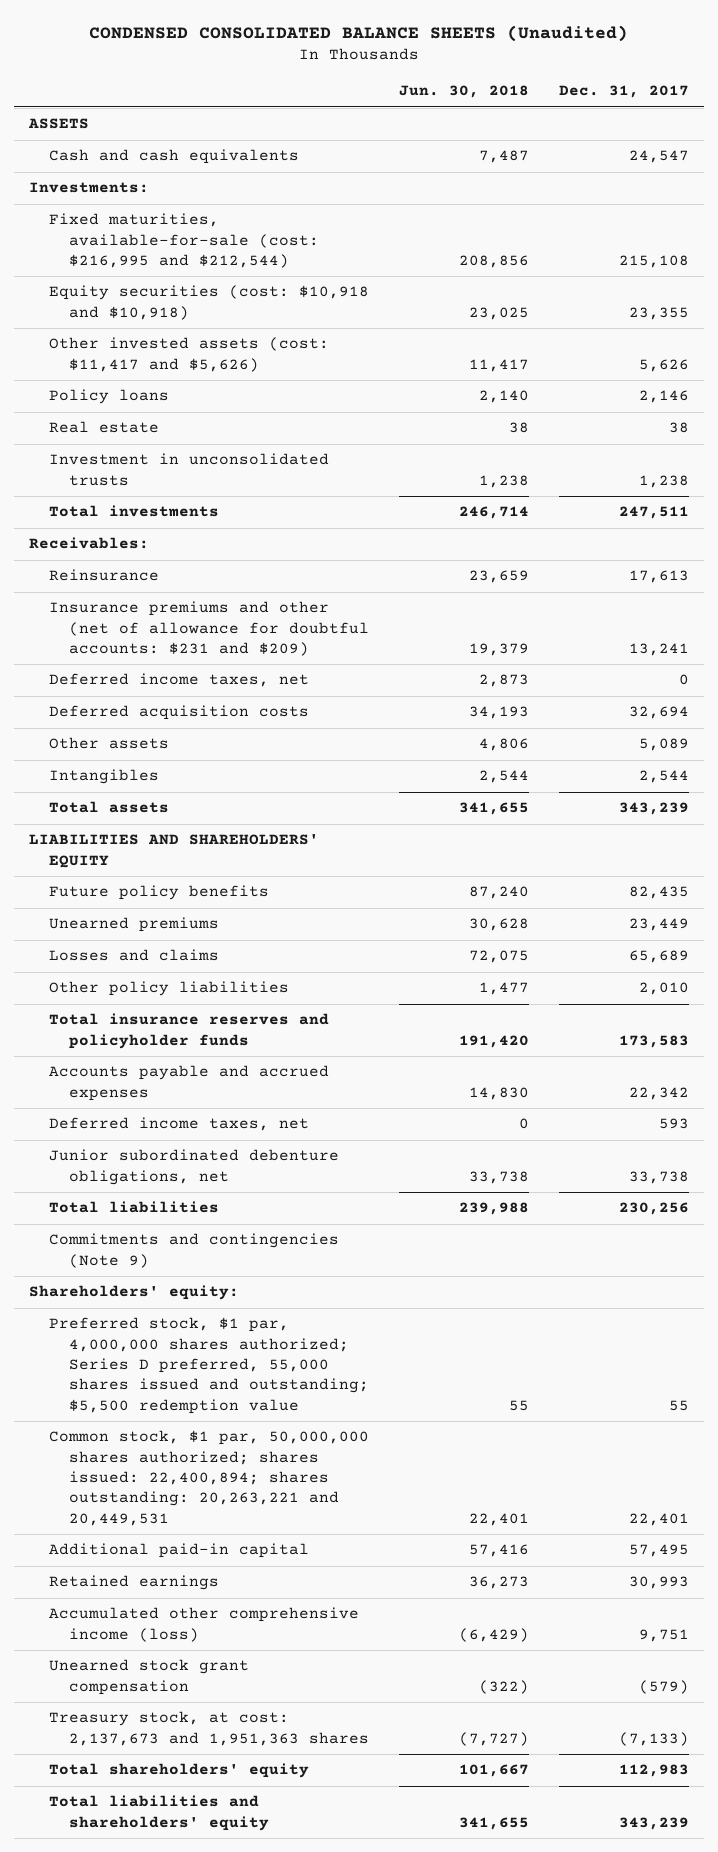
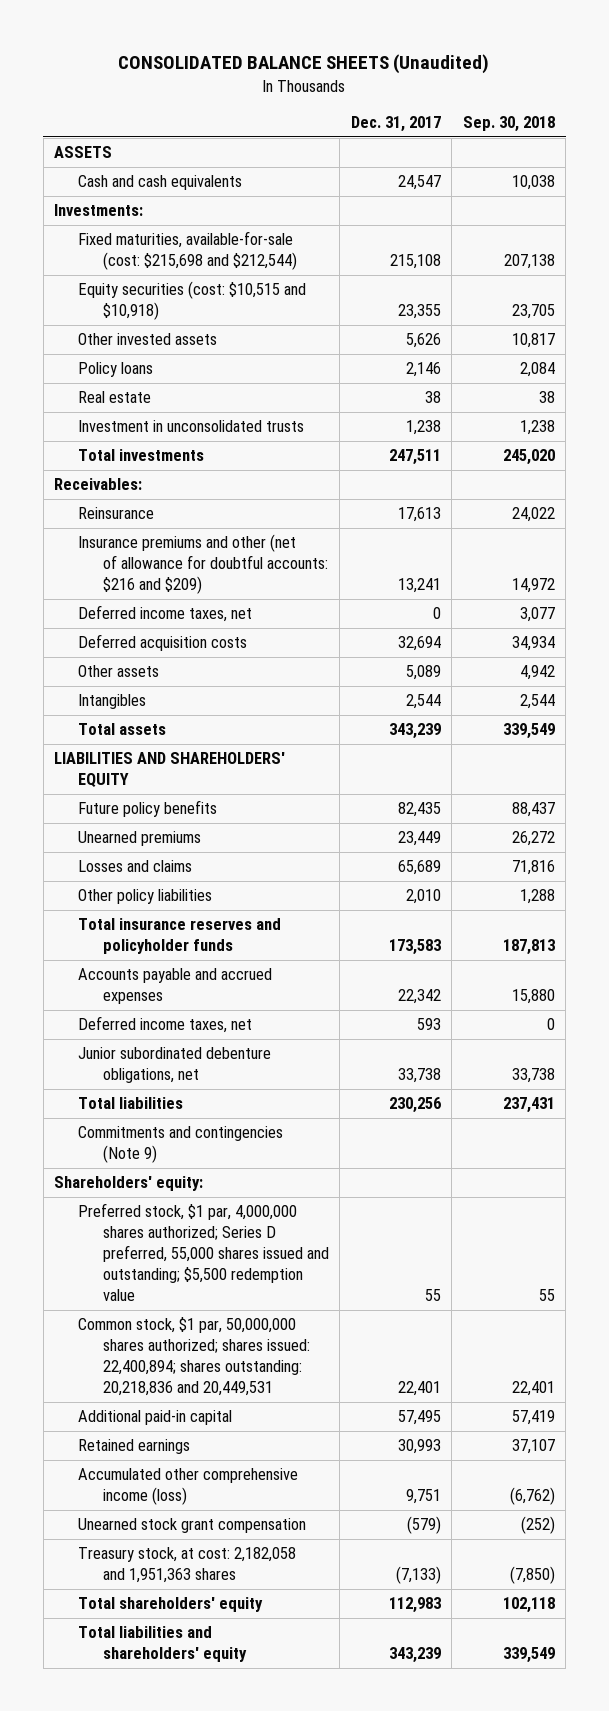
- CONDENSED CONSOLIDATED BALANCE SHEETS (Unaudited)
+ CONSOLIDATED BALANCE SHEETS (Unaudited)
- | Jun. 30, 2018 | Dec. 31, 2017
+ | Dec. 31, 2017 | Sep. 30, 2018
- Fixed maturities, available-for-sale (cost: $216,995 and $212,544) | 208,856 | 215,108
- Equity securities (cost: $10,918 and $10,918) | 23,025 | 23,355
- Other invested assets (cost: $11,417 and $5,626) | 11,417 | 5,626
+ Fixed maturities, available-for-sale (cost: $215,698 and $212,544) | 215,108 | 207,138
+ Equity securities (cost: $10,515 and $10,918) | 23,355 | 23,705
+ Other invested assets | 5,626 | 10,817
- Insurance premiums and other (net of allowance for doubtful accounts: $231 and $209) | 19,379 | 13,241
+ Insurance premiums and other (net of allowance for doubtful accounts: $216 and $209) | 13,241 | 14,972
- Common stock, $1 par, 50,000,000 shares authorized; shares issued: 22,400,894; shares outstanding: 20,263,221 and 20,449,531 | 22,401 | 22,401
+ Common stock, $1 par, 50,000,000 shares authorized; shares issued: 22,400,894; shares outstanding: 20,218,836 and 20,449,531 | 22,401 | 22,401
- Treasury stock, at cost: 2,137,673 and 1,951,363 shares | (7,727) | (7,133)
+ Treasury stock, at cost: 2,182,058 and 1,951,363 shares | (7,133) | (7,850)

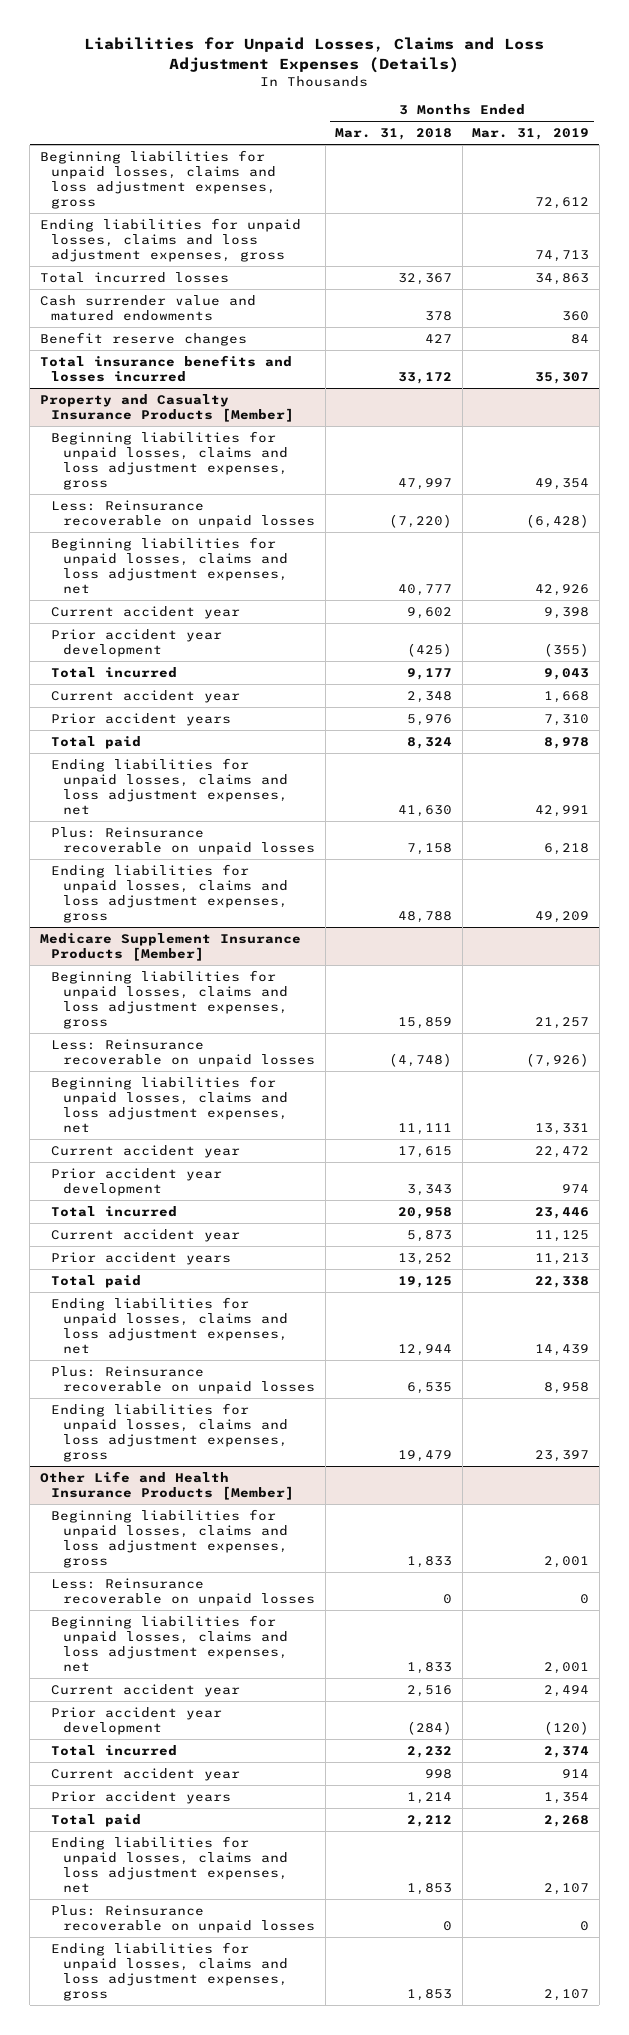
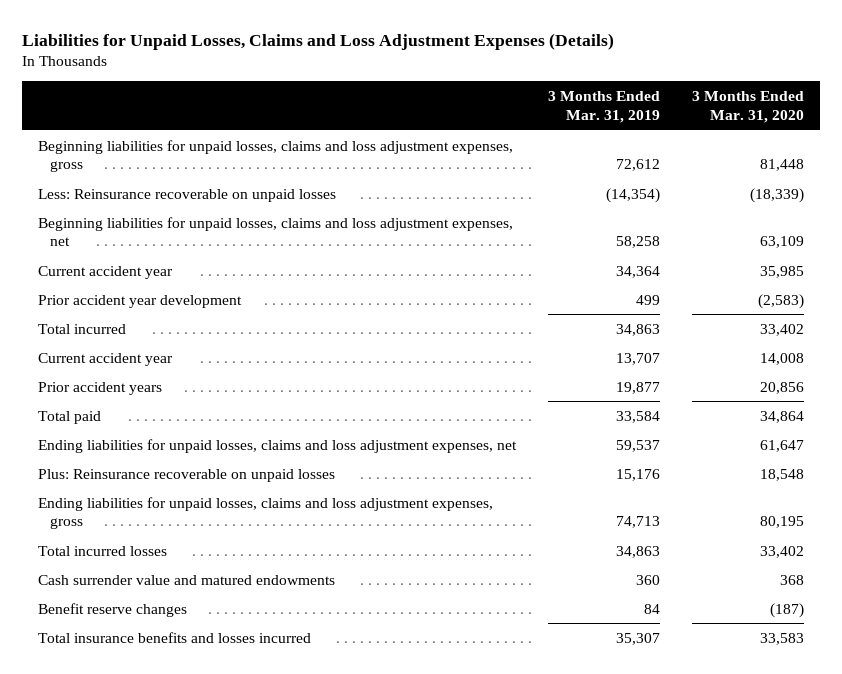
- | 3 Months Ended Mar. 31, 2018 | 3 Months Ended Mar. 31, 2019
+ | 3 Months Ended Mar. 31, 2019 | 3 Months Ended Mar. 31, 2020
+ Less: Reinsurance recoverable on unpaid losses | (14,354) | (18,339)
+ Beginning liabilities for unpaid losses, claims and loss adjustment expenses, net | 58,258 | 63,109
+ Current accident year | 34,364 | 35,985
+ Prior accident year development | 499 | (2,583)
+ Total incurred | 34,863 | 33,402
+ Current accident year | 13,707 | 14,008
+ Prior accident years | 19,877 | 20,856
+ Total paid | 33,584 | 34,864
+ Ending liabilities for unpaid losses, claims and loss adjustment expenses, net | 59,537 | 61,647
+ Plus: Reinsurance recoverable on unpaid losses | 15,176 | 18,548
- Property and Casualty Insurance Products [Member]
- Beginning liabilities for unpaid losses, claims and loss adjustment expenses, gross | 47,997 | 49,354
- Less: Reinsurance recoverable on unpaid losses | (7,220) | (6,428)
- Beginning liabilities for unpaid losses, claims and loss adjustment expenses, net | 40,777 | 42,926
- Current accident year | 9,602 | 9,398
- Prior accident year development | (425) | (355)
- Total incurred | 9,177 | 9,043
- Current accident year | 2,348 | 1,668
- Prior accident years | 5,976 | 7,310
- Total paid | 8,324 | 8,978
- Ending liabilities for unpaid losses, claims and loss adjustment expenses, net | 41,630 | 42,991
- Plus: Reinsurance recoverable on unpaid losses | 7,158 | 6,218
- Ending liabilities for unpaid losses, claims and loss adjustment expenses, gross | 48,788 | 49,209
- Medicare Supplement Insurance Products [Member]
- Beginning liabilities for unpaid losses, claims and loss adjustment expenses, gross | 15,859 | 21,257
- Less: Reinsurance recoverable on unpaid losses | (4,748) | (7,926)
- Beginning liabilities for unpaid losses, claims and loss adjustment expenses, net | 11,111 | 13,331
- Current accident year | 17,615 | 22,472
- Prior accident year development | 3,343 | 974
- Total incurred | 20,958 | 23,446
- Current accident year | 5,873 | 11,125
- Prior accident years | 13,252 | 11,213
- Total paid | 19,125 | 22,338
- Ending liabilities for unpaid losses, claims and loss adjustment expenses, net | 12,944 | 14,439
- Plus: Reinsurance recoverable on unpaid losses | 6,535 | 8,958
- Ending liabilities for unpaid losses, claims and loss adjustment expenses, gross | 19,479 | 23,397
- Other Life and Health Insurance Products [Member]
- Beginning liabilities for unpaid losses, claims and loss adjustment expenses, gross | 1,833 | 2,001
- Less: Reinsurance recoverable on unpaid losses | 0 | 0
- Beginning liabilities for unpaid losses, claims and loss adjustment expenses, net | 1,833 | 2,001
- Current accident year | 2,516 | 2,494
- Prior accident year development | (284) | (120)
- Total incurred | 2,232 | 2,374
- Current accident year | 998 | 914
- Prior accident years | 1,214 | 1,354
- Total paid | 2,212 | 2,268
- Ending liabilities for unpaid losses, claims and loss adjustment expenses, net | 1,853 | 2,107
- Plus: Reinsurance recoverable on unpaid losses | 0 | 0
- Ending liabilities for unpaid losses, claims and loss adjustment expenses, gross | 1,853 | 2,107

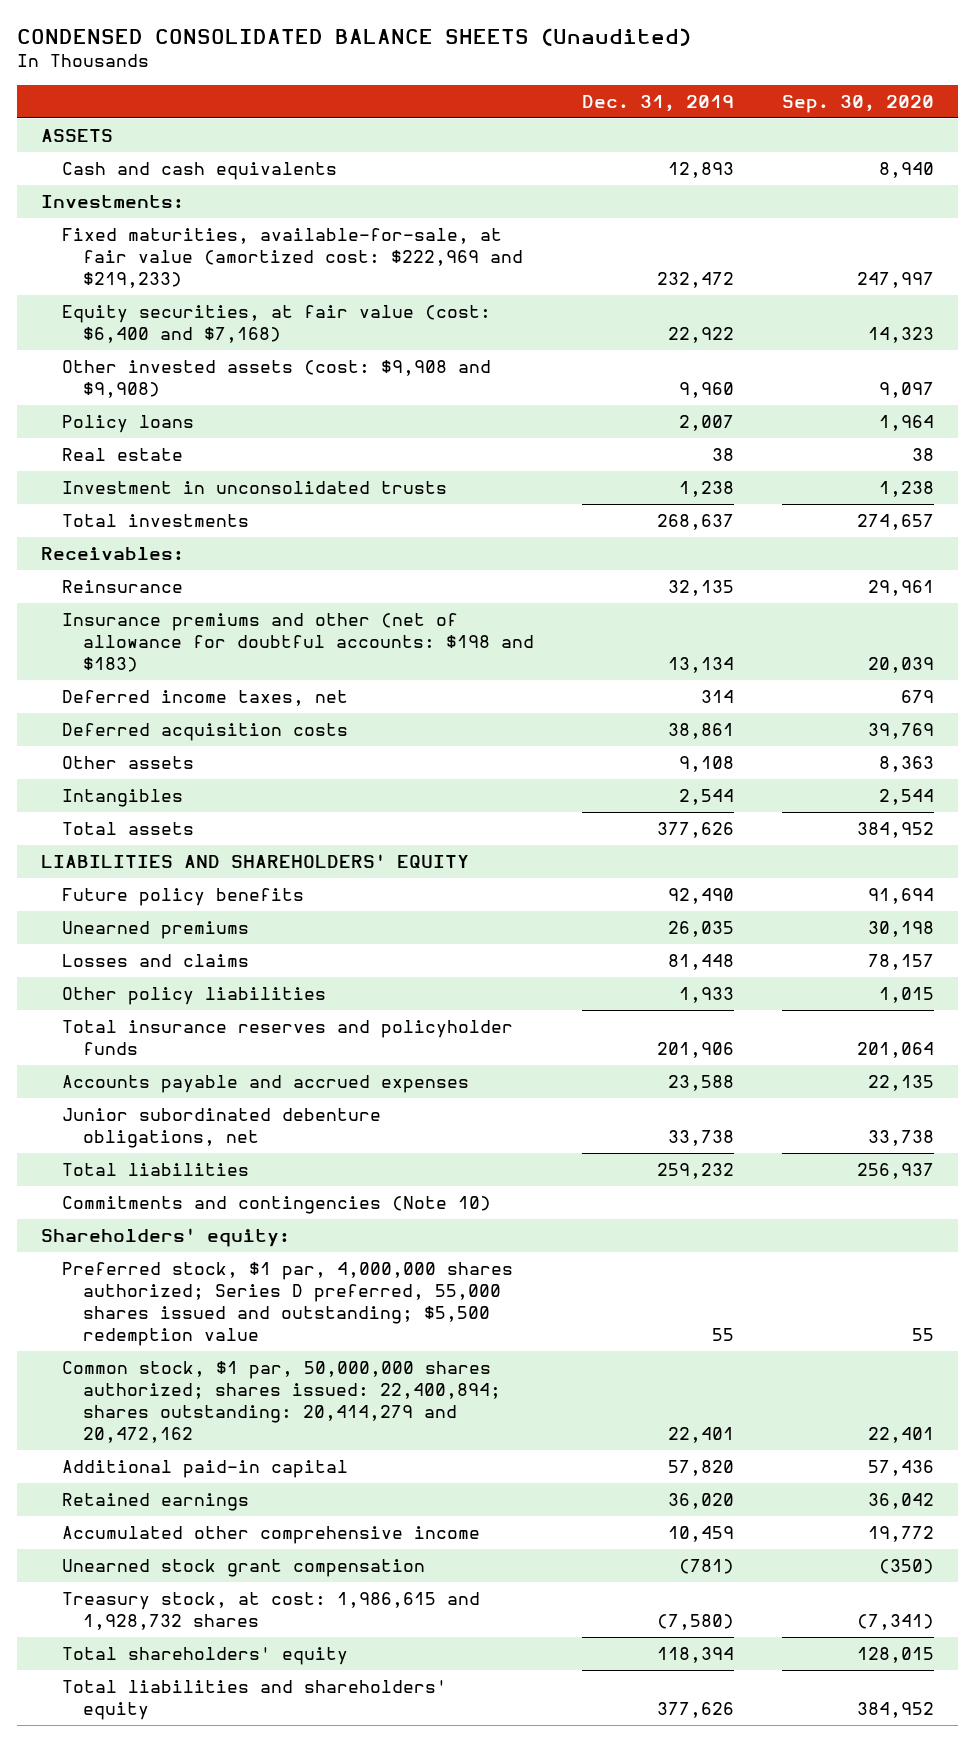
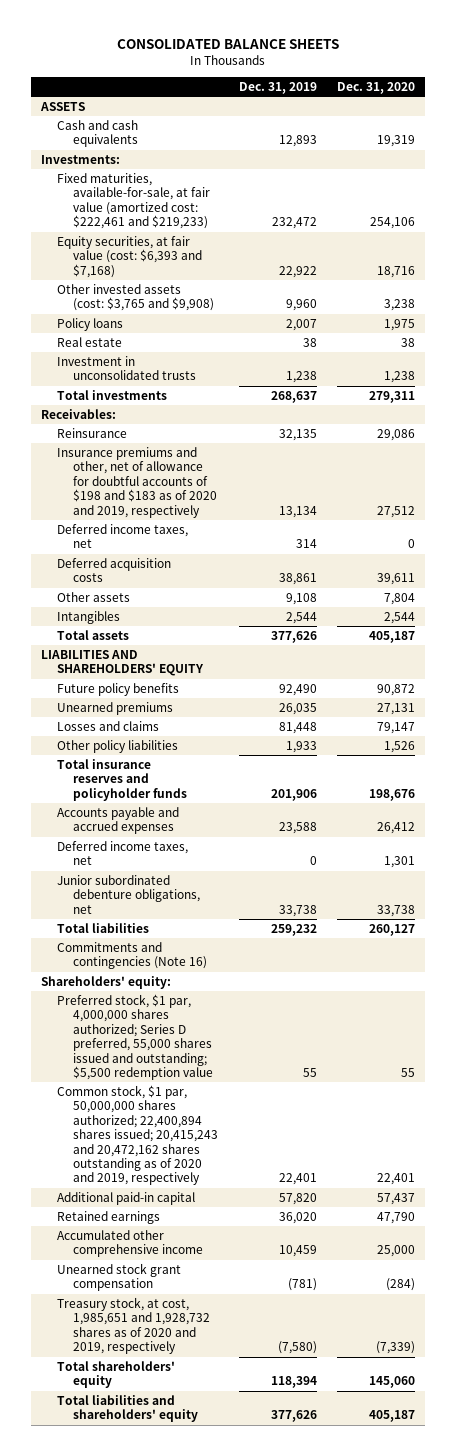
- CONDENSED CONSOLIDATED BALANCE SHEETS (Unaudited)
+ CONSOLIDATED BALANCE SHEETS
- | Dec. 31, 2019 | Sep. 30, 2020
+ | Dec. 31, 2019 | Dec. 31, 2020
- Fixed maturities, available-for-sale, at fair value (amortized cost: $222,969 and $219,233) | 232,472 | 247,997
- Equity securities, at fair value (cost: $6,400 and $7,168) | 22,922 | 14,323
- Other invested assets (cost: $9,908 and $9,908) | 9,960 | 9,097
+ Fixed maturities, available-for-sale, at fair value (amortized cost: $222,461 and $219,233) | 232,472 | 254,106
+ Equity securities, at fair value (cost: $6,393 and $7,168) | 22,922 | 18,716
+ Other invested assets (cost: $3,765 and $9,908) | 9,960 | 3,238
- Insurance premiums and other (net of allowance for doubtful accounts: $198 and $183) | 13,134 | 20,039
+ Insurance premiums and other, net of allowance for doubtful accounts of $198 and $183 as of 2020 and 2019, respectively | 13,134 | 27,512
+ Deferred income taxes, net | 0 | 1,301
- Commitments and contingencies (Note 10)
+ Commitments and contingencies (Note 16)
- Common stock, $1 par, 50,000,000 shares authorized; shares issued: 22,400,894; shares outstanding: 20,414,279 and 20,472,162 | 22,401 | 22,401
+ Common stock, $1 par, 50,000,000 shares authorized; 22,400,894 shares issued; 20,415,243 and 20,472,162 shares outstanding as of 2020 and 2019, respectively | 22,401 | 22,401
- Treasury stock, at cost: 1,986,615 and 1,928,732 shares | (7,580) | (7,341)
+ Treasury stock, at cost, 1,985,651 and 1,928,732 shares as of 2020 and 2019, respectively | (7,580) | (7,339)

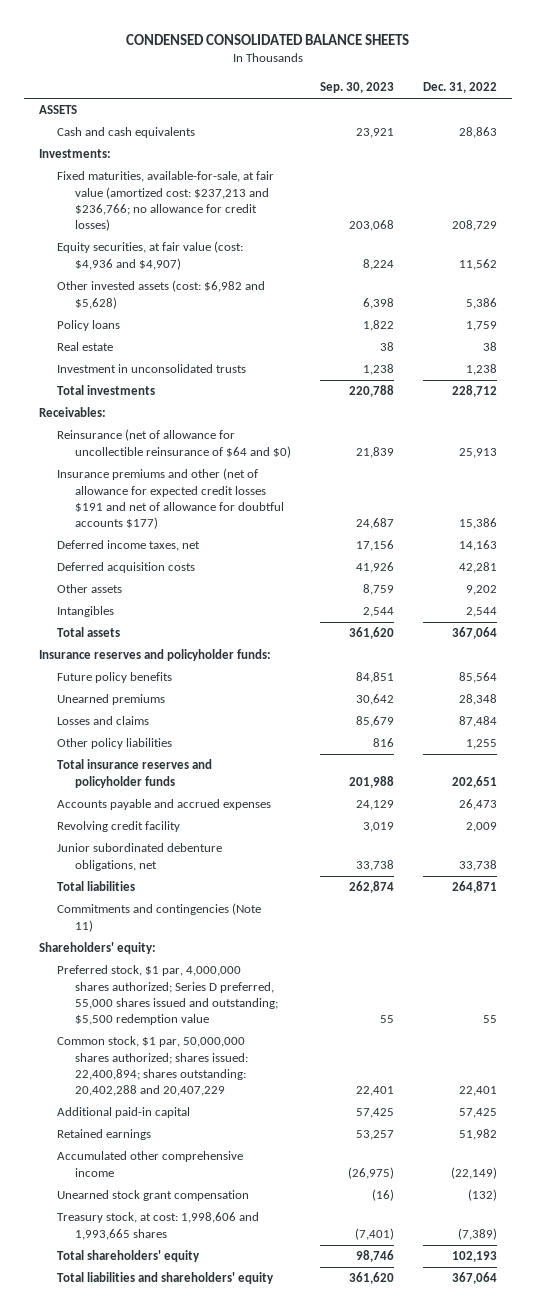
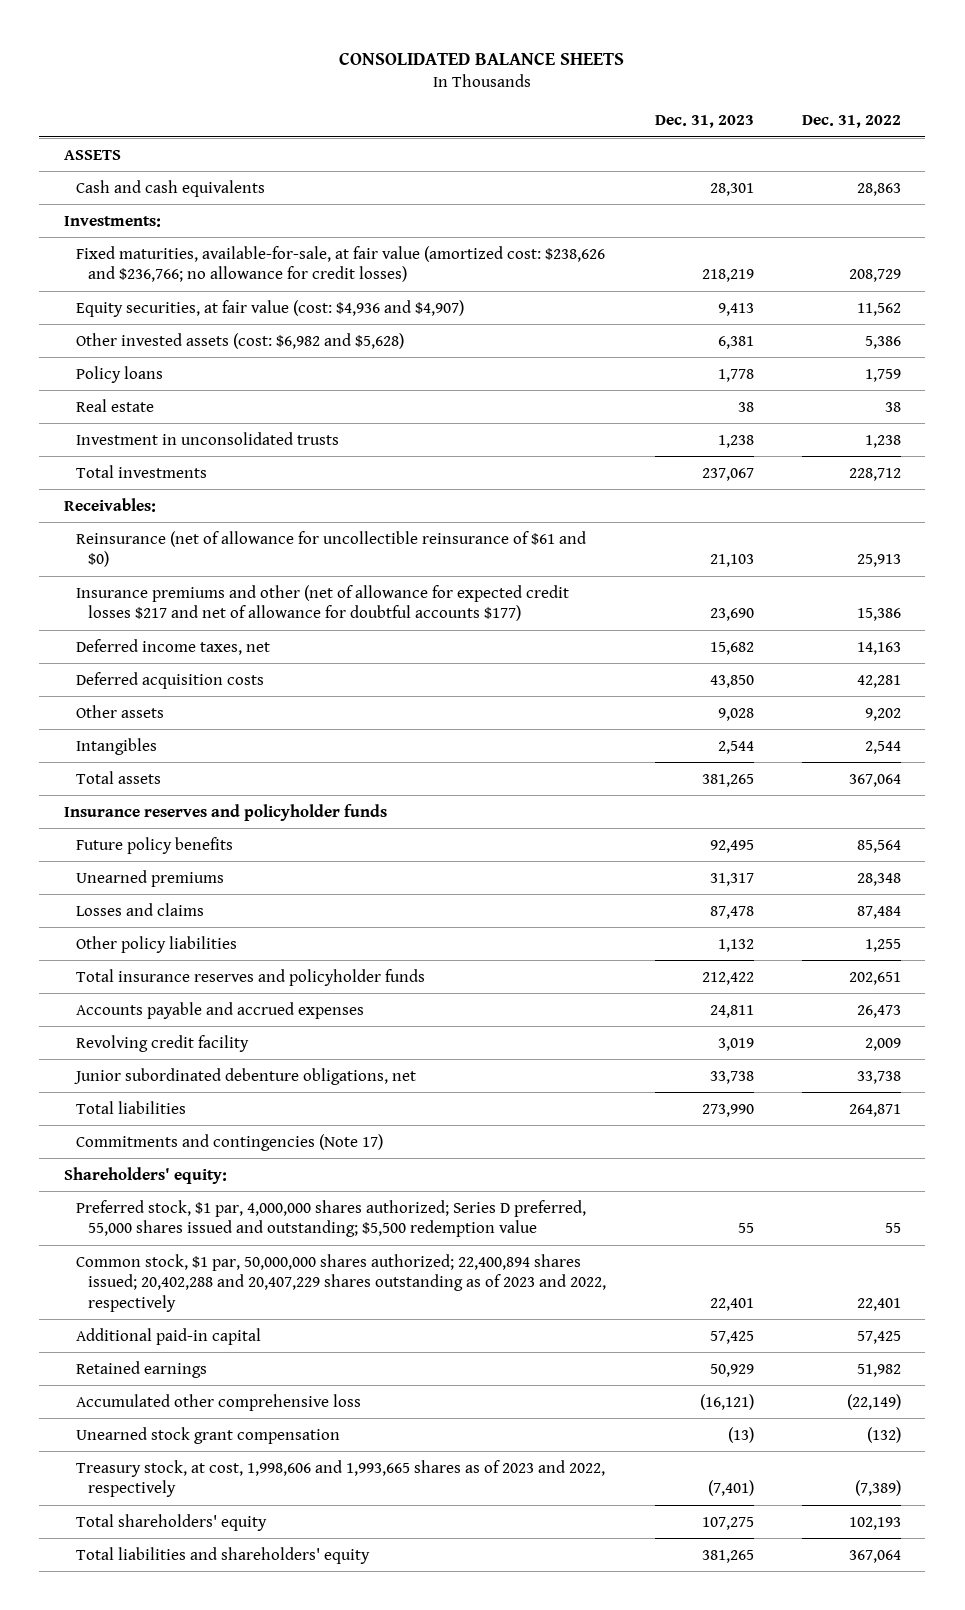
- CONDENSED CONSOLIDATED BALANCE SHEETS
+ CONSOLIDATED BALANCE SHEETS
- | Sep. 30, 2023 | Dec. 31, 2022
+ | Dec. 31, 2023 | Dec. 31, 2022
- Fixed maturities, available-for-sale, at fair value (amortized cost: $237,213 and $236,766; no allowance for credit losses) | 203,068 | 208,729
+ Fixed maturities, available-for-sale, at fair value (amortized cost: $238,626 and $236,766; no allowance for credit losses) | 218,219 | 208,729
- Reinsurance (net of allowance for uncollectible reinsurance of $64 and $0) | 21,839 | 25,913
- Insurance premiums and other (net of allowance for expected credit losses $191 and net of allowance for doubtful accounts $177) | 24,687 | 15,386
+ Reinsurance (net of allowance for uncollectible reinsurance of $61 and $0) | 21,103 | 25,913
+ Insurance premiums and other (net of allowance for expected credit losses $217 and net of allowance for doubtful accounts $177) | 23,690 | 15,386
- Insurance reserves and policyholder funds:
+ Insurance reserves and policyholder funds
- Commitments and contingencies (Note 11)
+ Commitments and contingencies (Note 17)
- Common stock, $1 par, 50,000,000 shares authorized; shares issued: 22,400,894; shares outstanding: 20,402,288 and 20,407,229 | 22,401 | 22,401
+ Common stock, $1 par, 50,000,000 shares authorized; 22,400,894 shares issued; 20,402,288 and 20,407,229 shares outstanding as of 2023 and 2022, respectively | 22,401 | 22,401
- Accumulated other comprehensive income | (26,975) | (22,149)
+ Accumulated other comprehensive loss | (16,121) | (22,149)
- Treasury stock, at cost: 1,998,606 and 1,993,665 shares | (7,401) | (7,389)
+ Treasury stock, at cost, 1,998,606 and 1,993,665 shares as of 2023 and 2022, respectively | (7,401) | (7,389)

